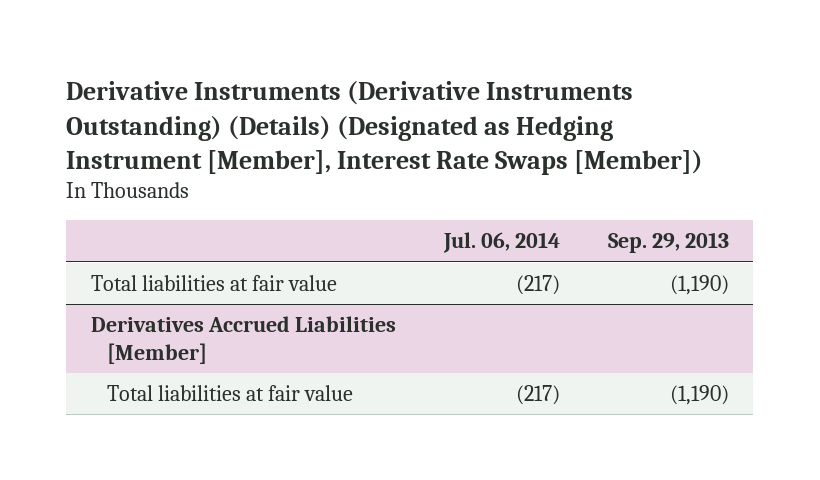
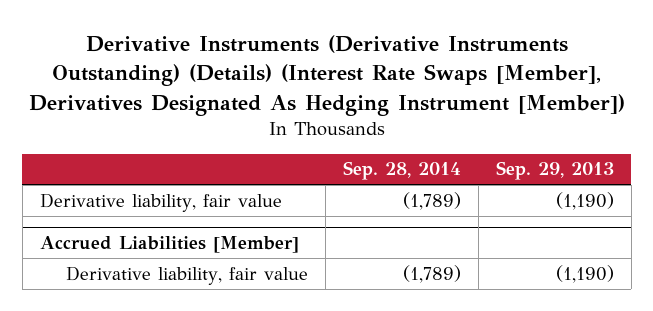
- Derivative Instruments (Derivative Instruments Outstanding) (Details) (Designated as Hedging Instrument [Member], Interest Rate Swaps [Member])
+ Derivative Instruments (Derivative Instruments Outstanding) (Details) (Interest Rate Swaps [Member], Derivatives Designated As Hedging Instrument [Member])
- | Jul. 06, 2014 | Sep. 29, 2013
+ | Sep. 28, 2014 | Sep. 29, 2013
- Total liabilities at fair value | (217) | (1,190)
- Derivatives Accrued Liabilities [Member]
- Total liabilities at fair value | (217) | (1,190)
+ Derivative liability, fair value | (1,789) | (1,190)
+ Accrued Liabilities [Member]
+ Derivative liability, fair value | (1,789) | (1,190)

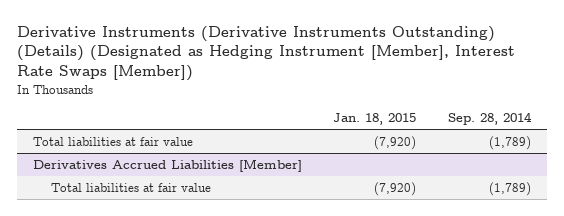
- Derivative Instruments (Derivative Instruments Outstanding) (Details) (Interest Rate Swaps [Member], Derivatives Designated As Hedging Instrument [Member])
+ Derivative Instruments (Derivative Instruments Outstanding) (Details) (Designated as Hedging Instrument [Member], Interest Rate Swaps [Member])
- | Sep. 28, 2014 | Sep. 29, 2013
+ | Jan. 18, 2015 | Sep. 28, 2014
- Derivative liability, fair value | (1,789) | (1,190)
- Accrued Liabilities [Member]
- Derivative liability, fair value | (1,789) | (1,190)
+ Total liabilities at fair value | (7,920) | (1,789)
+ Derivatives Accrued Liabilities [Member]
+ Total liabilities at fair value | (7,920) | (1,789)

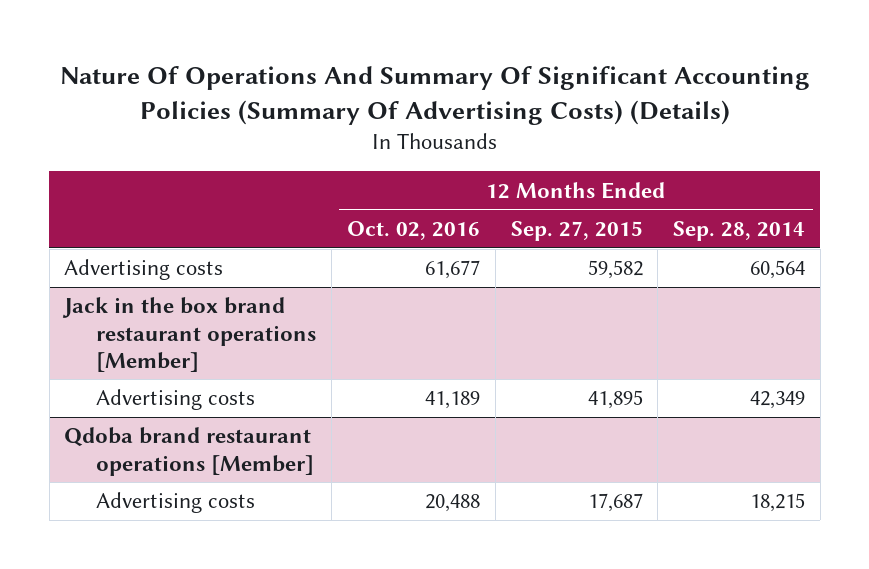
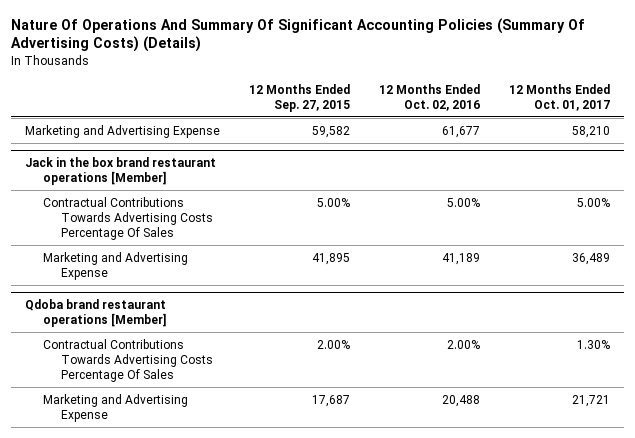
- | 12 Months Ended Oct. 02, 2016 | 12 Months Ended Sep. 27, 2015 | 12 Months Ended Sep. 28, 2014
+ | 12 Months Ended Sep. 27, 2015 | 12 Months Ended Oct. 02, 2016 | 12 Months Ended Oct. 01, 2017
- Advertising costs | 61,677 | 59,582 | 60,564
+ Marketing and Advertising Expense | 59,582 | 61,677 | 58,210
@ Jack in the box brand restaurant operations [Member]
- Advertising costs | 41,189 | 41,895 | 42,349
+ Contractual Contributions Towards Advertising Costs Percentage Of Sales | 5.00% | 5.00% | 5.00%
+ Marketing and Advertising Expense | 41,895 | 41,189 | 36,489
@ Qdoba brand restaurant operations [Member]
- Advertising costs | 20,488 | 17,687 | 18,215
+ Contractual Contributions Towards Advertising Costs Percentage Of Sales | 2.00% | 2.00% | 1.30%
+ Marketing and Advertising Expense | 17,687 | 20,488 | 21,721

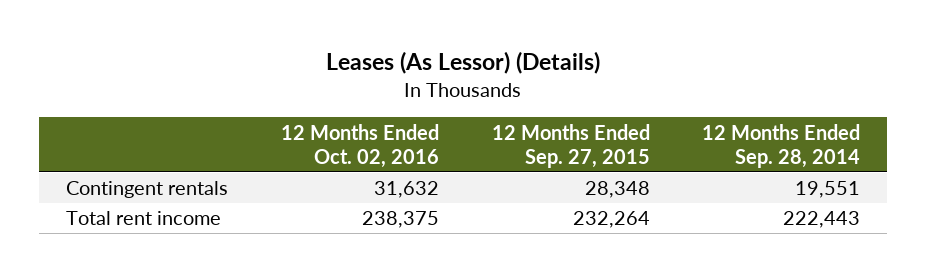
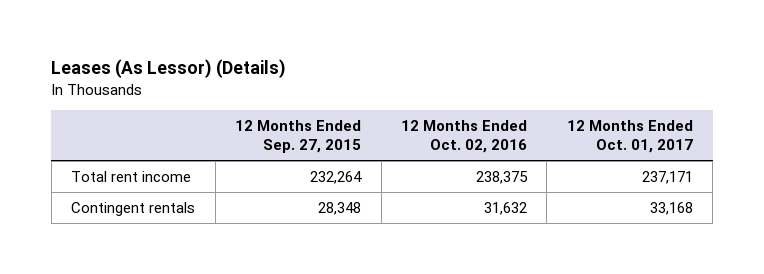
- | 12 Months Ended Oct. 02, 2016 | 12 Months Ended Sep. 27, 2015 | 12 Months Ended Sep. 28, 2014
+ | 12 Months Ended Sep. 27, 2015 | 12 Months Ended Oct. 02, 2016 | 12 Months Ended Oct. 01, 2017
moved down: Contingent rentals | 28,348 | 31,632 | 33,168

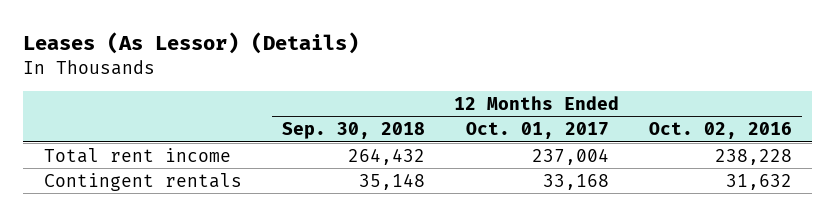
- | 12 Months Ended Sep. 27, 2015 | 12 Months Ended Oct. 02, 2016 | 12 Months Ended Oct. 01, 2017
+ | 12 Months Ended Sep. 30, 2018 | 12 Months Ended Oct. 01, 2017 | 12 Months Ended Oct. 02, 2016
- Total rent income | 232,264 | 238,375 | 237,171
+ Total rent income | 264,432 | 237,004 | 238,228

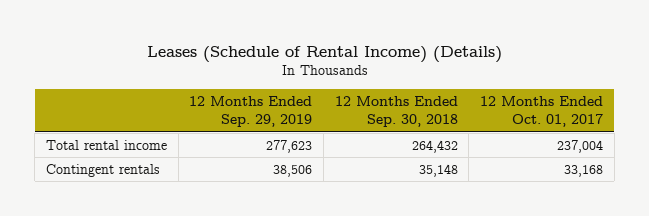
- Leases (As Lessor) (Details)
+ Leases (Schedule of Rental Income) (Details)
- | 12 Months Ended Sep. 30, 2018 | 12 Months Ended Oct. 01, 2017 | 12 Months Ended Oct. 02, 2016
+ | 12 Months Ended Sep. 29, 2019 | 12 Months Ended Sep. 30, 2018 | 12 Months Ended Oct. 01, 2017
- Total rent income | 264,432 | 237,004 | 238,228
+ Total rental income | 277,623 | 264,432 | 237,004

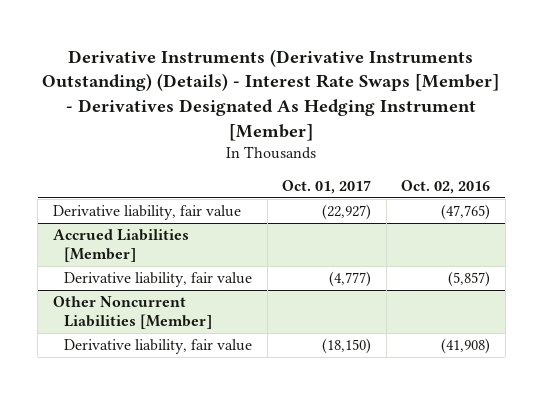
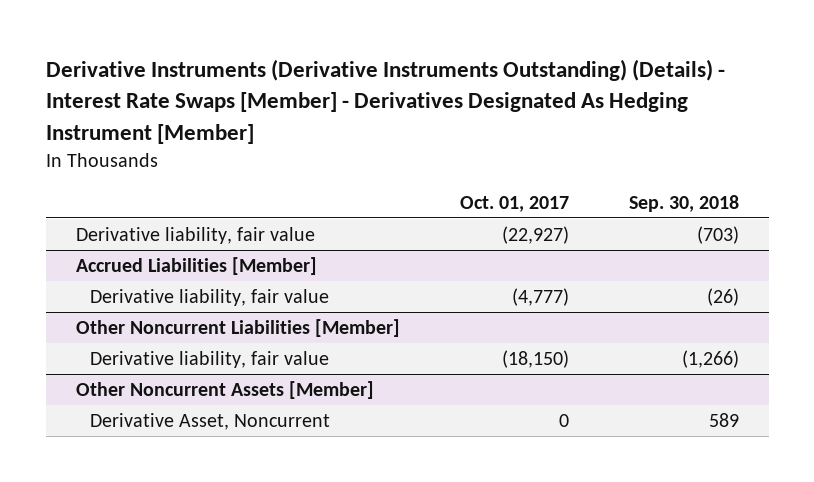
- | Oct. 01, 2017 | Oct. 02, 2016
+ | Oct. 01, 2017 | Sep. 30, 2018
+ Other Noncurrent Assets [Member]
+ Derivative Asset, Noncurrent | 0 | 589

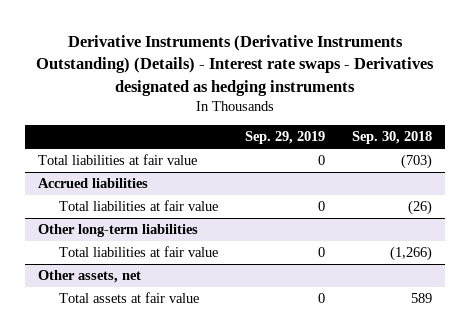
- Derivative Instruments (Derivative Instruments Outstanding) (Details) - Interest Rate Swaps [Member] - Derivatives Designated As Hedging Instrument [Member]
+ Derivative Instruments (Derivative Instruments Outstanding) (Details) - Interest rate swaps - Derivatives designated as hedging instruments
- | Oct. 01, 2017 | Sep. 30, 2018
+ | Sep. 29, 2019 | Sep. 30, 2018
- Derivative liability, fair value | (22,927) | (703)
- Accrued Liabilities [Member]
- Derivative liability, fair value | (4,777) | (26)
- Other Noncurrent Liabilities [Member]
- Derivative liability, fair value | (18,150) | (1,266)
- Other Noncurrent Assets [Member]
- Derivative Asset, Noncurrent | 0 | 589
+ Total liabilities at fair value | 0 | (703)
+ Accrued liabilities
+ Total liabilities at fair value | 0 | (26)
+ Other long-term liabilities
+ Total liabilities at fair value | 0 | (1,266)
+ Other assets, net
+ Total assets at fair value | 0 | 589

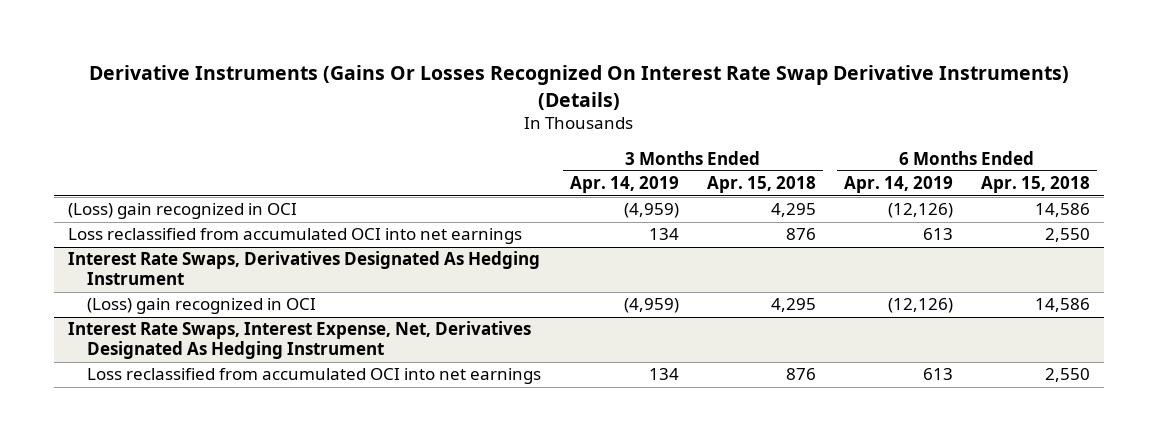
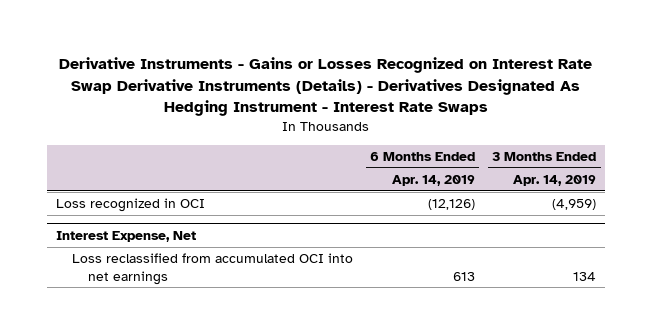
- Derivative Instruments (Gains Or Losses Recognized On Interest Rate Swap Derivative Instruments) (Details)
+ Derivative Instruments - Gains or Losses Recognized on Interest Rate Swap Derivative Instruments (Details) - Derivatives Designated As Hedging Instrument - Interest Rate Swaps
- | 3 Months Ended Apr. 14, 2019 | 3 Months Ended Apr. 15, 2018 | 6 Months Ended Apr. 14, 2019 | 6 Months Ended Apr. 15, 2018
+ | 6 Months Ended Apr. 14, 2019 | 3 Months Ended Apr. 14, 2019
- (Loss) gain recognized in OCI | (4,959) | 4,295 | (12,126) | 14,586
- Loss reclassified from accumulated OCI into net earnings | 134 | 876 | 613 | 2,550
- Interest Rate Swaps, Derivatives Designated As Hedging Instrument
- (Loss) gain recognized in OCI | (4,959) | 4,295 | (12,126) | 14,586
- Interest Rate Swaps, Interest Expense, Net, Derivatives Designated As Hedging Instrument
+ Loss recognized in OCI | (12,126) | (4,959)
+ Interest Expense, Net

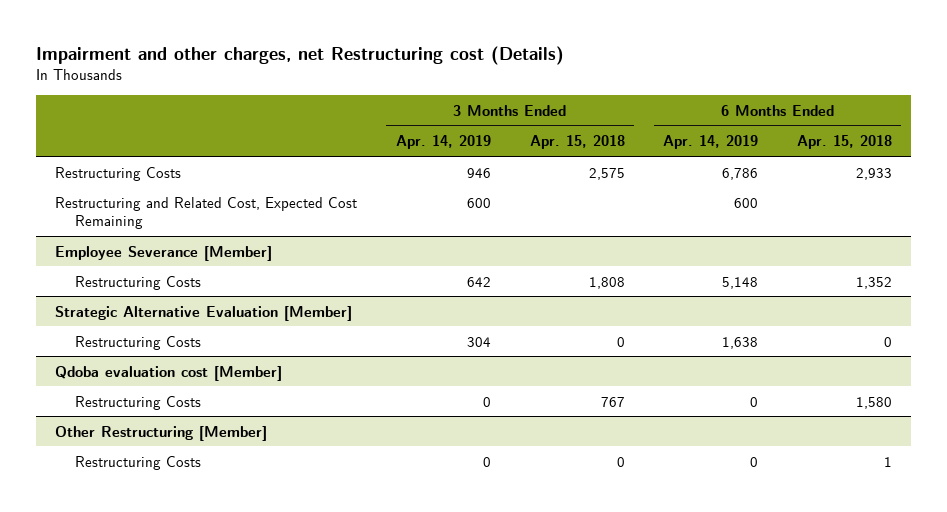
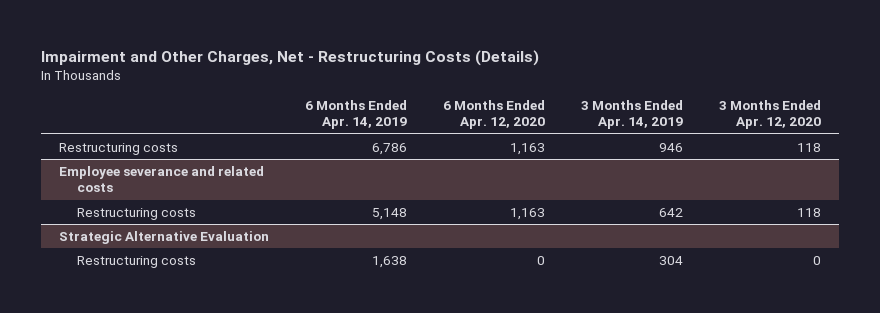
- Impairment and other charges, net Restructuring cost (Details)
+ Impairment and Other Charges, Net - Restructuring Costs (Details)
- | 3 Months Ended Apr. 14, 2019 | 3 Months Ended Apr. 15, 2018 | 6 Months Ended Apr. 14, 2019 | 6 Months Ended Apr. 15, 2018
+ | 6 Months Ended Apr. 14, 2019 | 6 Months Ended Apr. 12, 2020 | 3 Months Ended Apr. 14, 2019 | 3 Months Ended Apr. 12, 2020
- Restructuring Costs | 946 | 2,575 | 6,786 | 2,933
- Restructuring and Related Cost, Expected Cost Remaining | 600 | | 600 |
- Employee Severance [Member]
- Restructuring Costs | 642 | 1,808 | 5,148 | 1,352
- Strategic Alternative Evaluation [Member]
- Restructuring Costs | 304 | 0 | 1,638 | 0
- Qdoba evaluation cost [Member]
- Restructuring Costs | 0 | 767 | 0 | 1,580
- Other Restructuring [Member]
- Restructuring Costs | 0 | 0 | 0 | 1
+ Restructuring costs | 6,786 | 1,163 | 946 | 118
+ Employee severance and related costs
+ Restructuring costs | 5,148 | 1,163 | 642 | 118
+ Strategic Alternative Evaluation
+ Restructuring costs | 1,638 | 0 | 304 | 0

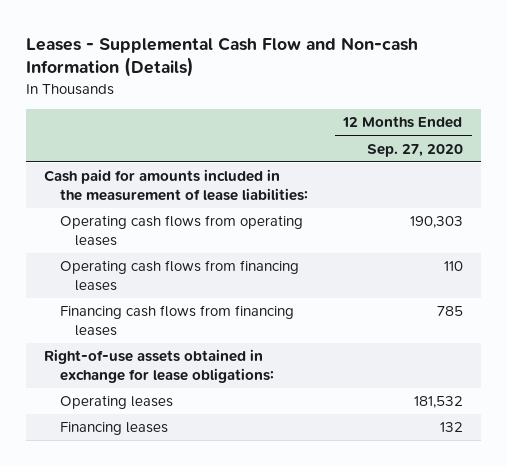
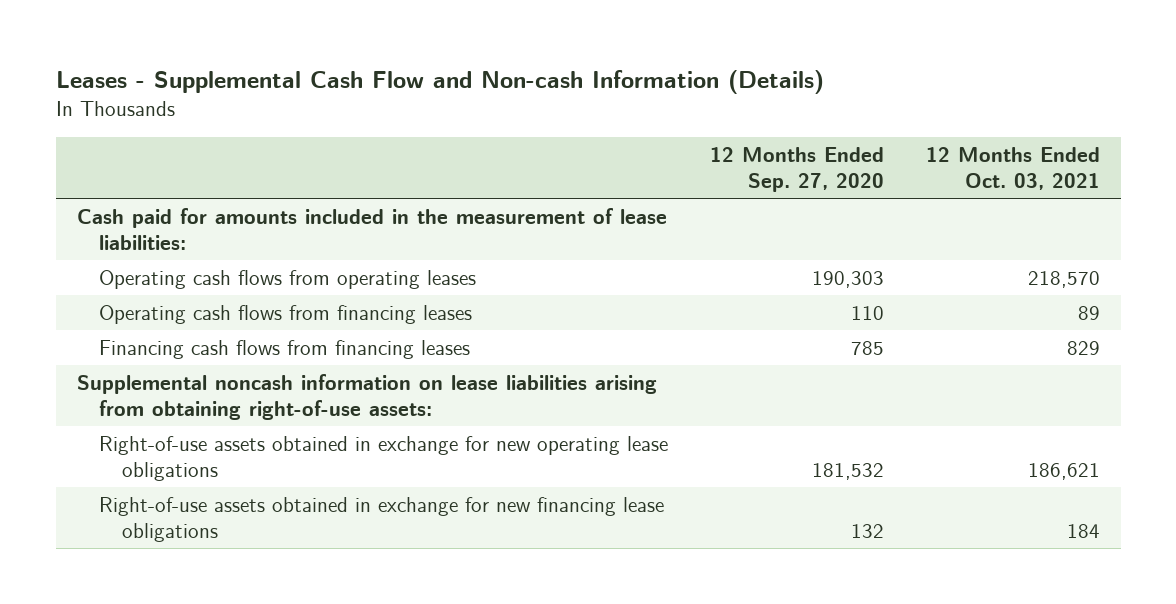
- | 12 Months Ended Sep. 27, 2020
+ | 12 Months Ended Sep. 27, 2020 | 12 Months Ended Oct. 03, 2021
- Right-of-use assets obtained in exchange for lease obligations:
- Operating leases | 181,532
- Financing leases | 132
+ Supplemental noncash information on lease liabilities arising from obtaining right-of-use assets:
+ Right-of-use assets obtained in exchange for new operating lease obligations | 181,532 | 186,621
+ Right-of-use assets obtained in exchange for new financing lease obligations | 132 | 184

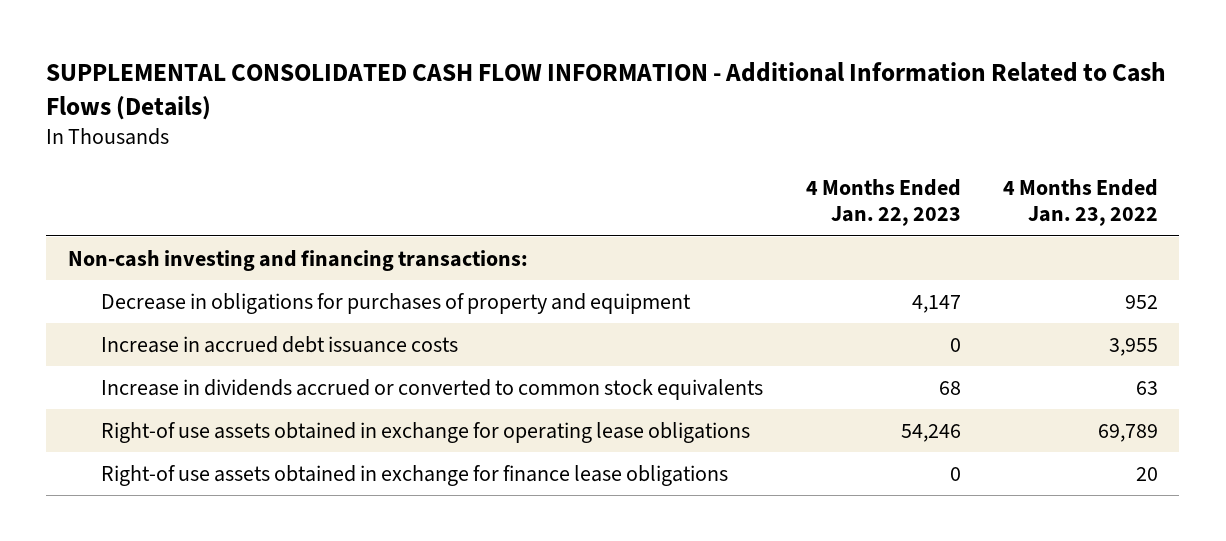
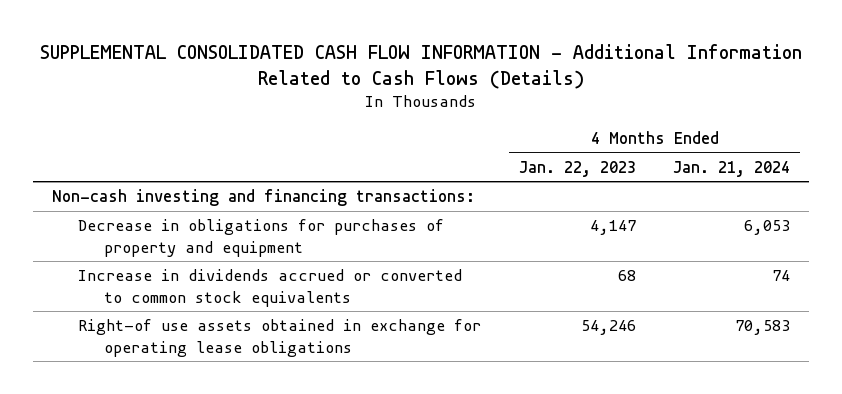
- | 4 Months Ended Jan. 22, 2023 | 4 Months Ended Jan. 23, 2022
+ | 4 Months Ended Jan. 22, 2023 | 4 Months Ended Jan. 21, 2024
- Increase in accrued debt issuance costs | 0 | 3,955
- Right-of use assets obtained in exchange for finance lease obligations | 0 | 20

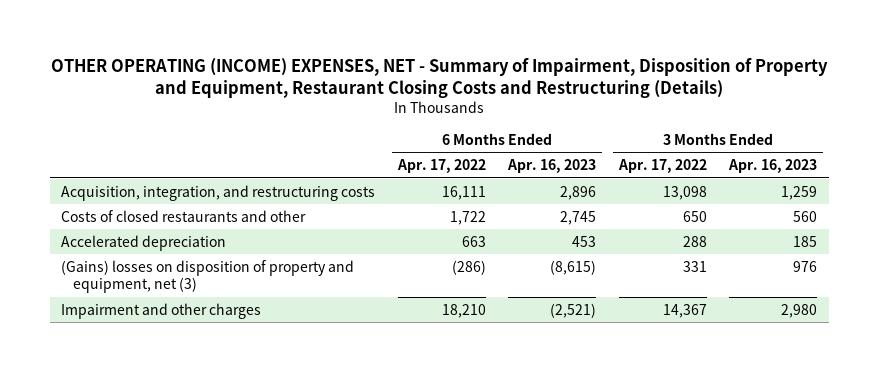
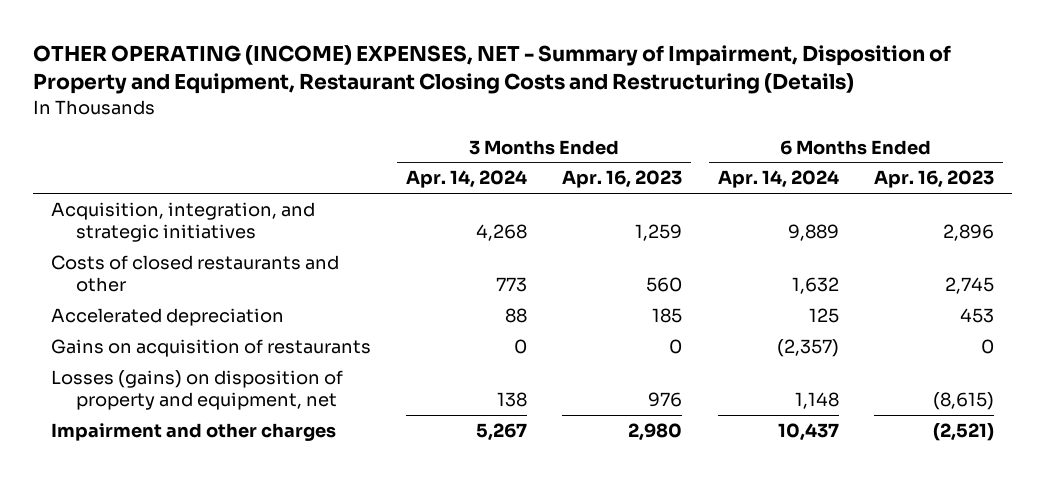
- | 6 Months Ended Apr. 17, 2022 | 6 Months Ended Apr. 16, 2023 | 3 Months Ended Apr. 17, 2022 | 3 Months Ended Apr. 16, 2023
+ | 3 Months Ended Apr. 14, 2024 | 3 Months Ended Apr. 16, 2023 | 6 Months Ended Apr. 14, 2024 | 6 Months Ended Apr. 16, 2023
- Acquisition, integration, and restructuring costs | 16,111 | 2,896 | 13,098 | 1,259
+ Acquisition, integration, and strategic initiatives | 4,268 | 1,259 | 9,889 | 2,896
- (Gains) losses on disposition of property and equipment, net (3) | (286) | (8,615) | 331 | 976
+ Gains on acquisition of restaurants | 0 | 0 | (2,357) | 0
+ Losses (gains) on disposition of property and equipment, net | 138 | 976 | 1,148 | (8,615)

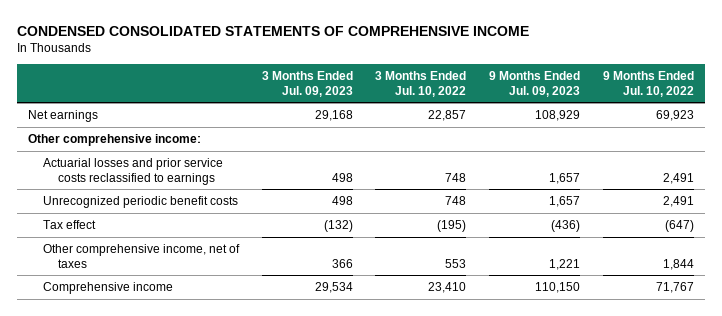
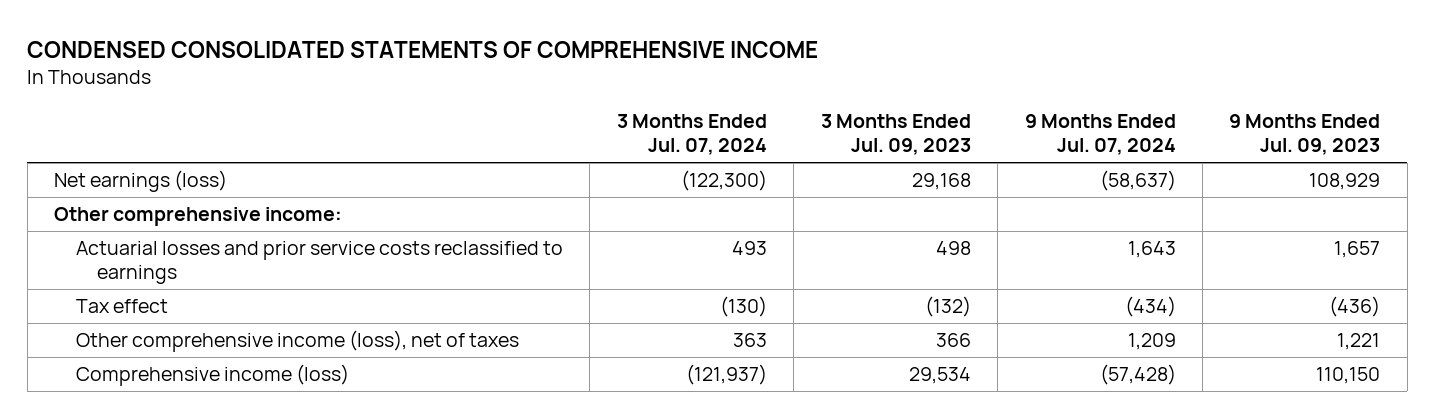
- | 3 Months Ended Jul. 09, 2023 | 3 Months Ended Jul. 10, 2022 | 9 Months Ended Jul. 09, 2023 | 9 Months Ended Jul. 10, 2022
+ | 3 Months Ended Jul. 07, 2024 | 3 Months Ended Jul. 09, 2023 | 9 Months Ended Jul. 07, 2024 | 9 Months Ended Jul. 09, 2023
- Net earnings | 29,168 | 22,857 | 108,929 | 69,923
+ Net earnings (loss) | (122,300) | 29,168 | (58,637) | 108,929
- Unrecognized periodic benefit costs | 498 | 748 | 1,657 | 2,491
- Other comprehensive income, net of taxes | 366 | 553 | 1,221 | 1,844
- Comprehensive income | 29,534 | 23,410 | 110,150 | 71,767
+ Other comprehensive income (loss), net of taxes | 363 | 366 | 1,209 | 1,221
+ Comprehensive income (loss) | (121,937) | 29,534 | (57,428) | 110,150

